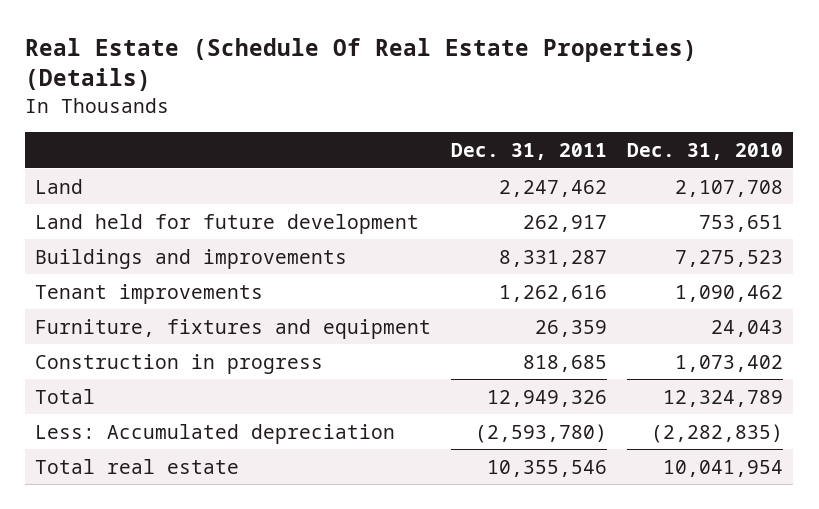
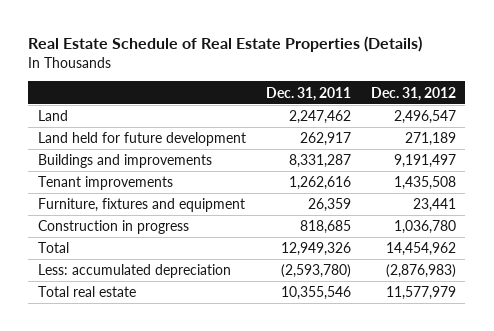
- Real Estate (Schedule Of Real Estate Properties) (Details)
+ Real Estate Schedule of Real Estate Properties (Details)
- | Dec. 31, 2011 | Dec. 31, 2010
+ | Dec. 31, 2011 | Dec. 31, 2012
- Less: Accumulated depreciation | (2,593,780) | (2,282,835)
+ Less: accumulated depreciation | (2,593,780) | (2,876,983)

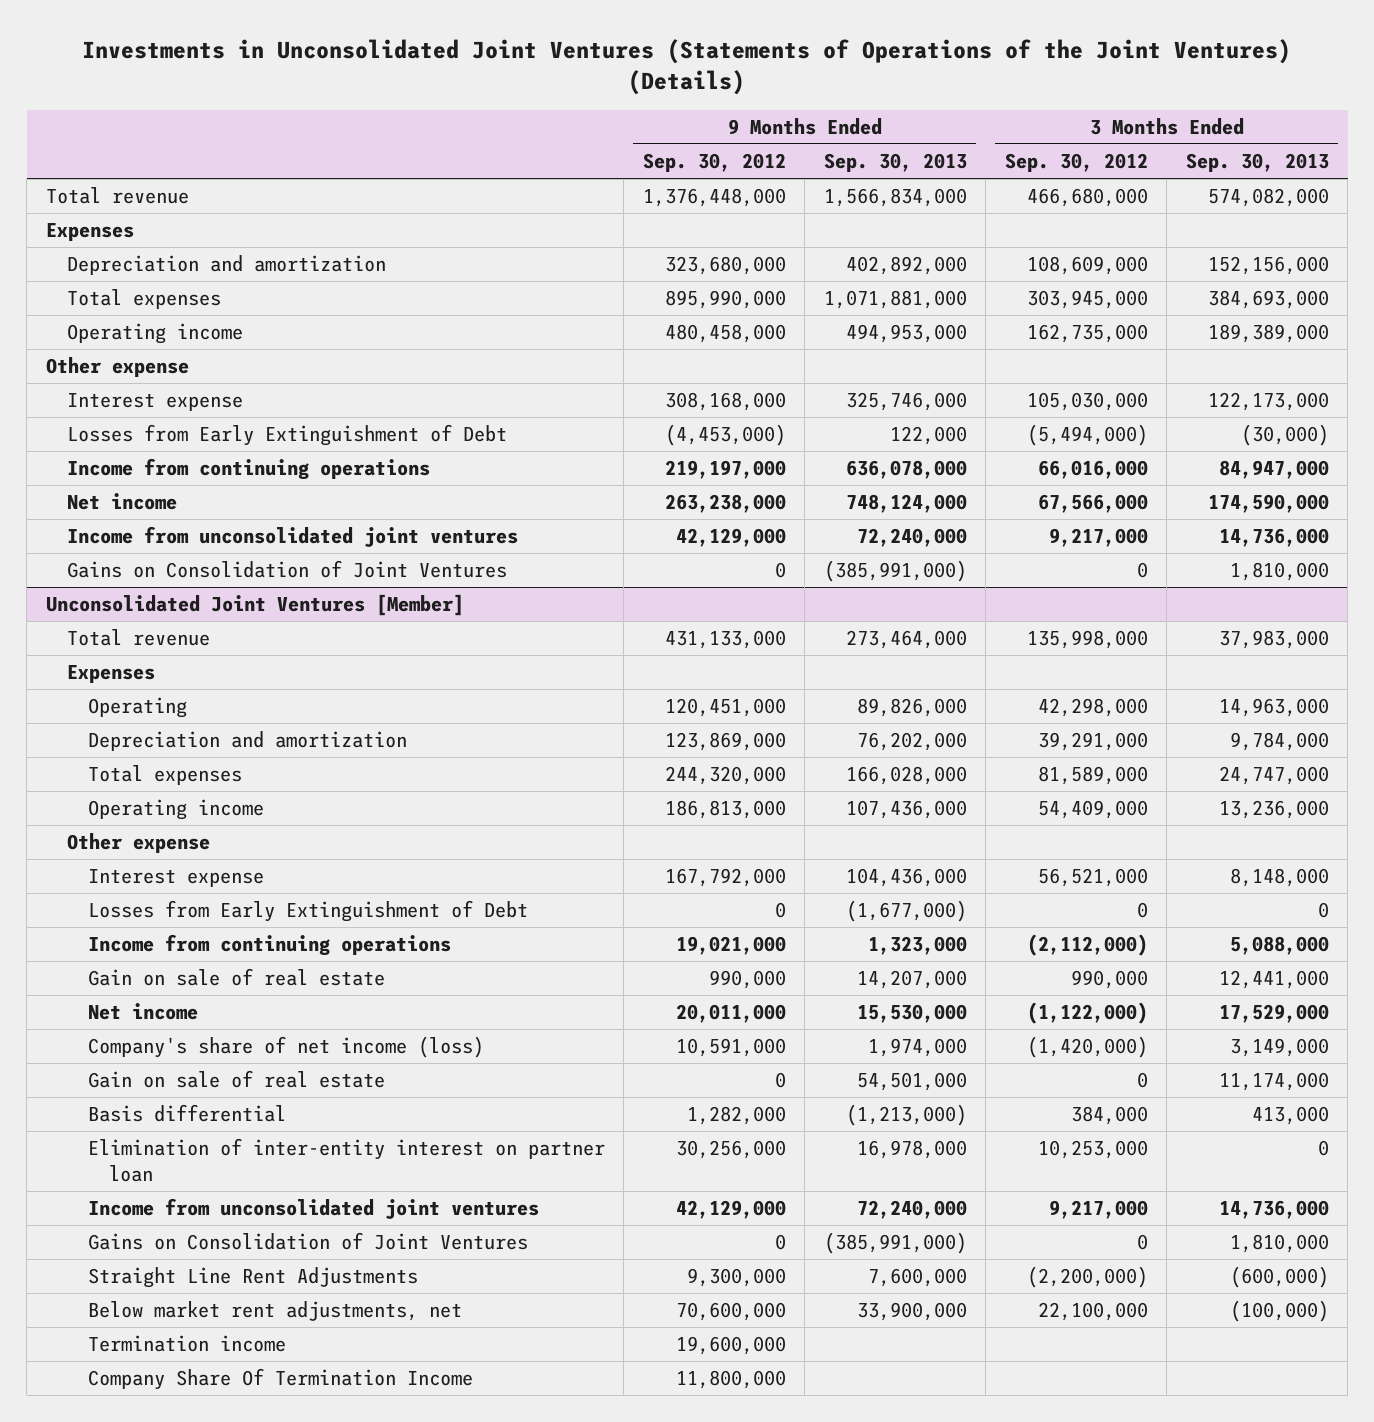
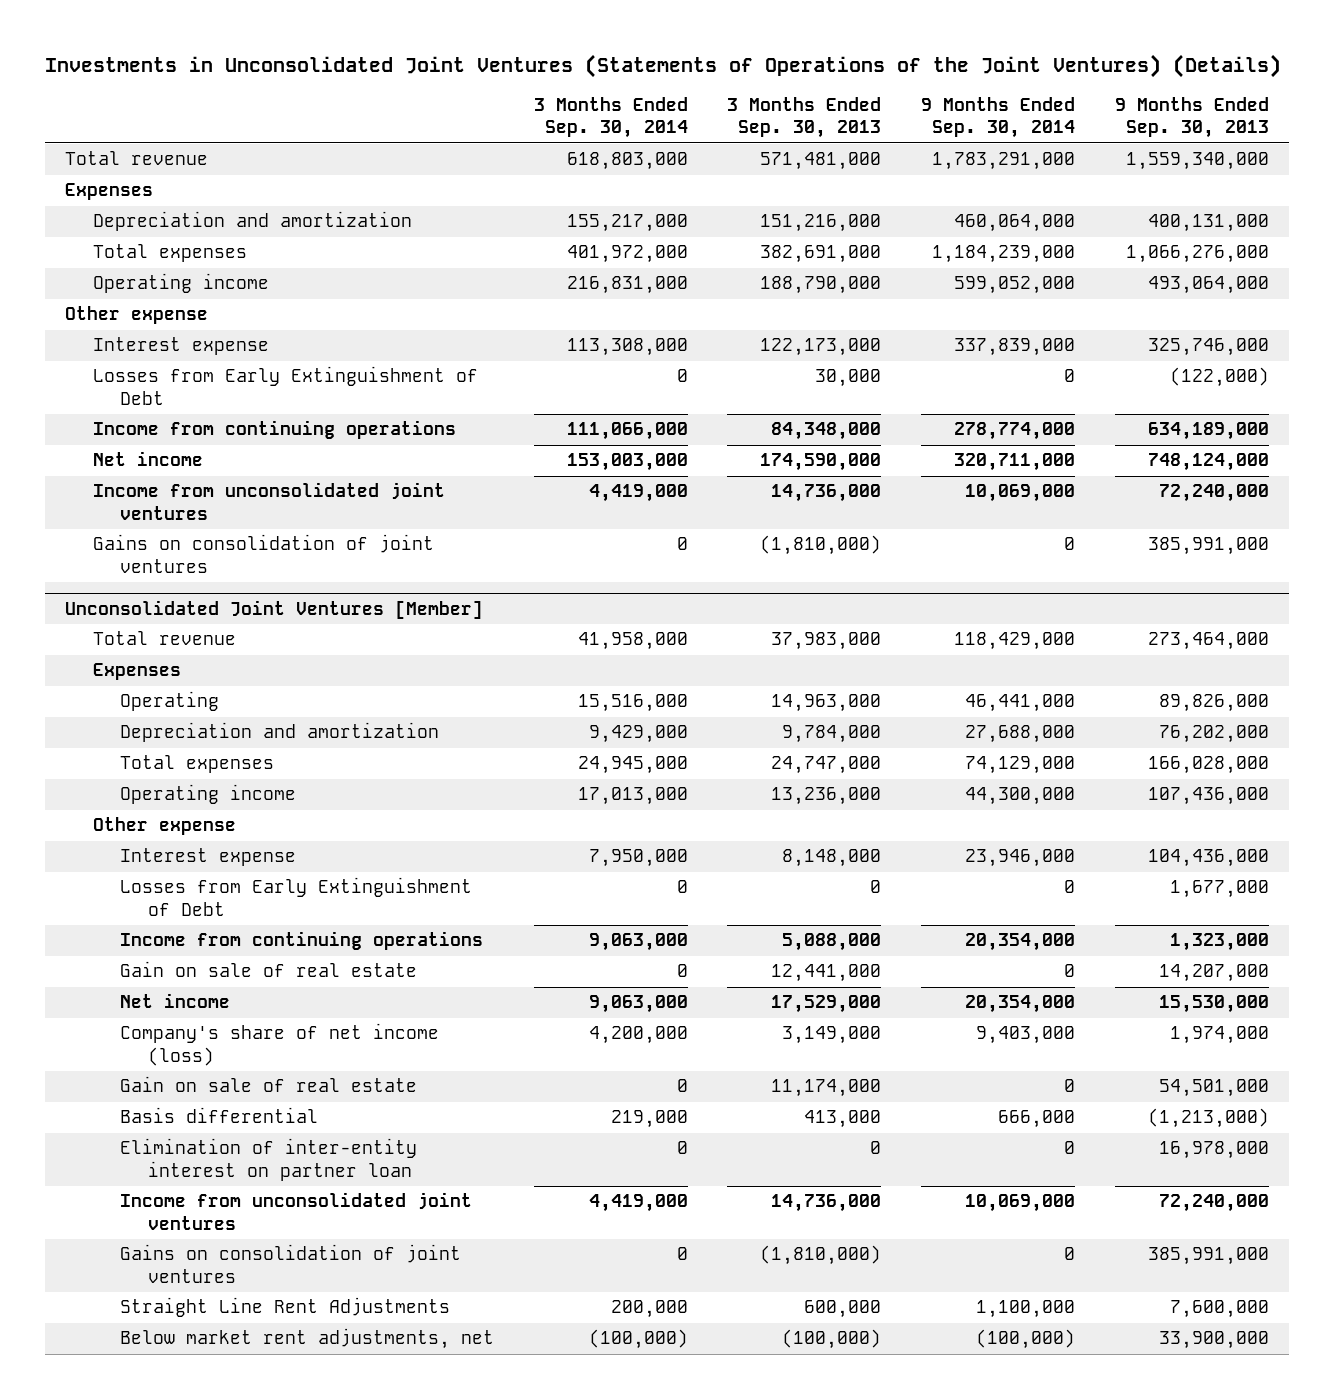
- | 9 Months Ended Sep. 30, 2012 | 9 Months Ended Sep. 30, 2013 | 3 Months Ended Sep. 30, 2012 | 3 Months Ended Sep. 30, 2013
+ | 3 Months Ended Sep. 30, 2014 | 3 Months Ended Sep. 30, 2013 | 9 Months Ended Sep. 30, 2014 | 9 Months Ended Sep. 30, 2013
- Total revenue | 1,376,448,000 | 1,566,834,000 | 466,680,000 | 574,082,000
+ Total revenue | 618,803,000 | 571,481,000 | 1,783,291,000 | 1,559,340,000
- Depreciation and amortization | 323,680,000 | 402,892,000 | 108,609,000 | 152,156,000
- Total expenses | 895,990,000 | 1,071,881,000 | 303,945,000 | 384,693,000
- Operating income | 480,458,000 | 494,953,000 | 162,735,000 | 189,389,000
+ Depreciation and amortization | 155,217,000 | 151,216,000 | 460,064,000 | 400,131,000
+ Total expenses | 401,972,000 | 382,691,000 | 1,184,239,000 | 1,066,276,000
+ Operating income | 216,831,000 | 188,790,000 | 599,052,000 | 493,064,000
- Losses from Early Extinguishment of Debt | (4,453,000) | 122,000 | (5,494,000) | (30,000)
- Income from continuing operations | 219,197,000 | 636,078,000 | 66,016,000 | 84,947,000
+ Losses from Early Extinguishment of Debt | 0 | 30,000 | 0 | (122,000)
+ Income from continuing operations | 111,066,000 | 84,348,000 | 278,774,000 | 634,189,000
- Gains on Consolidation of Joint Ventures | 0 | (385,991,000) | 0 | 1,810,000
+ Gains on consolidation of joint ventures | 0 | (1,810,000) | 0 | 385,991,000
@ Unconsolidated Joint Ventures [Member]
- Losses from Early Extinguishment of Debt | 0 | (1,677,000) | 0 | 0
+ Losses from Early Extinguishment of Debt | 0 | 0 | 0 | 1,677,000
- Gains on Consolidation of Joint Ventures | 0 | (385,991,000) | 0 | 1,810,000
- Straight Line Rent Adjustments | 9,300,000 | 7,600,000 | (2,200,000) | (600,000)
+ Gains on consolidation of joint ventures | 0 | (1,810,000) | 0 | 385,991,000
+ Straight Line Rent Adjustments | 200,000 | 600,000 | 1,100,000 | 7,600,000
- Termination income | 19,600,000 | | |
- Company Share Of Termination Income | 11,800,000 | | |

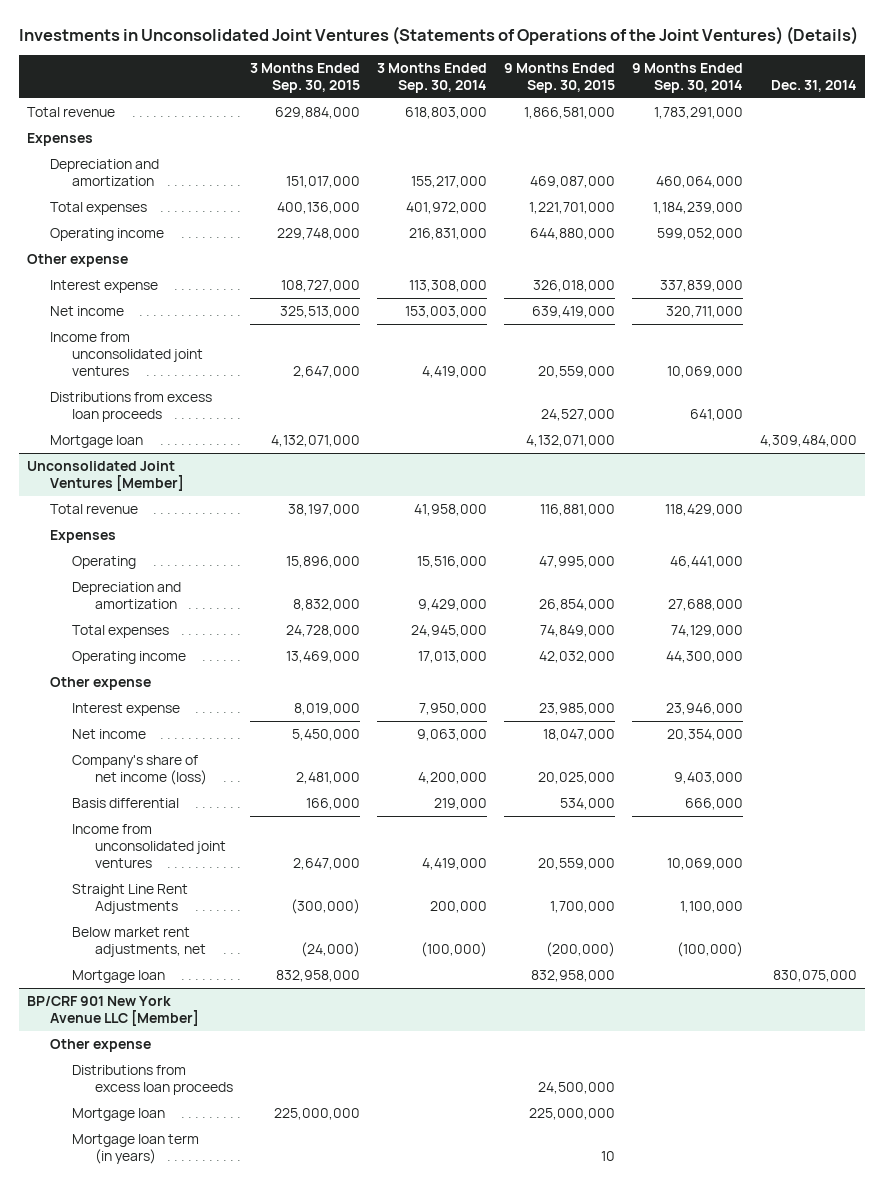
- | 3 Months Ended Sep. 30, 2014 | 3 Months Ended Sep. 30, 2013 | 9 Months Ended Sep. 30, 2014 | 9 Months Ended Sep. 30, 2013
+ | 3 Months Ended Sep. 30, 2015 | 3 Months Ended Sep. 30, 2014 | 9 Months Ended Sep. 30, 2015 | 9 Months Ended Sep. 30, 2014 | Dec. 31, 2014
- Losses from Early Extinguishment of Debt | 0 | 30,000 | 0 | (122,000)
- Income from continuing operations | 111,066,000 | 84,348,000 | 278,774,000 | 634,189,000
- Gains on consolidation of joint ventures | 0 | (1,810,000) | 0 | 385,991,000
+ Distributions from excess loan proceeds | | | 24,527,000 | 641,000 |
+ Mortgage loan | 4,132,071,000 | | 4,132,071,000 | | 4,309,484,000
@ Unconsolidated Joint Ventures [Member]
- Losses from Early Extinguishment of Debt | 0 | 0 | 0 | 1,677,000
- Income from continuing operations | 9,063,000 | 5,088,000 | 20,354,000 | 1,323,000
- Gain on sale of real estate | 0 | 12,441,000 | 0 | 14,207,000
- Gain on sale of real estate | 0 | 11,174,000 | 0 | 54,501,000
- Elimination of inter-entity interest on partner loan | 0 | 0 | 0 | 16,978,000
- Gains on consolidation of joint ventures | 0 | (1,810,000) | 0 | 385,991,000
+ Mortgage loan | 832,958,000 | | 832,958,000 | | 830,075,000
+ BP/CRF 901 New York Avenue LLC [Member]
+ Other expense
+ Distributions from excess loan proceeds | | | 24,500,000 | |
+ Mortgage loan | 225,000,000 | | 225,000,000 | |
+ Mortgage loan term (in years) | | | 10 | |

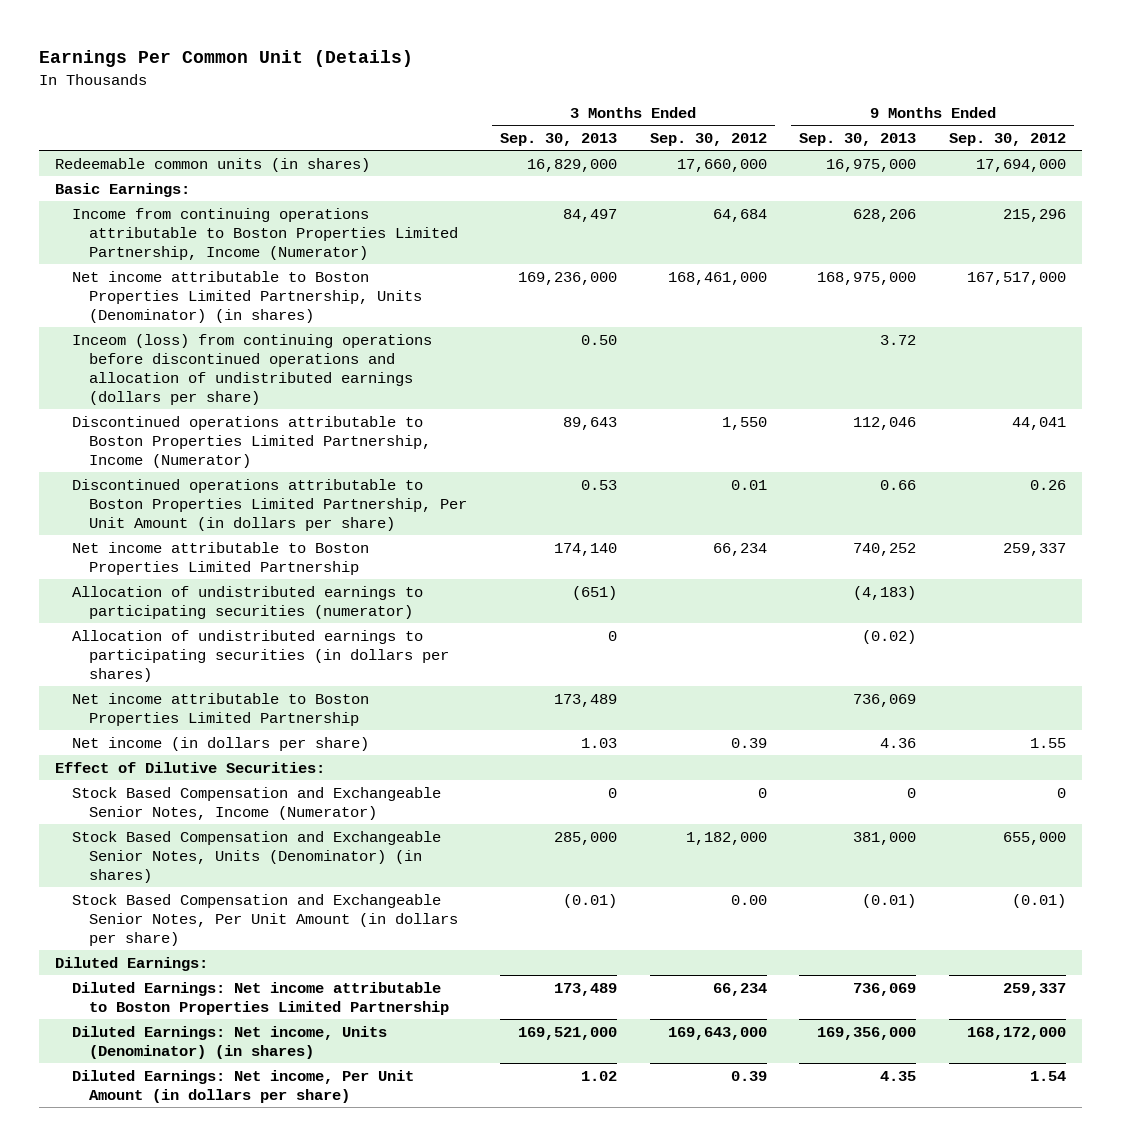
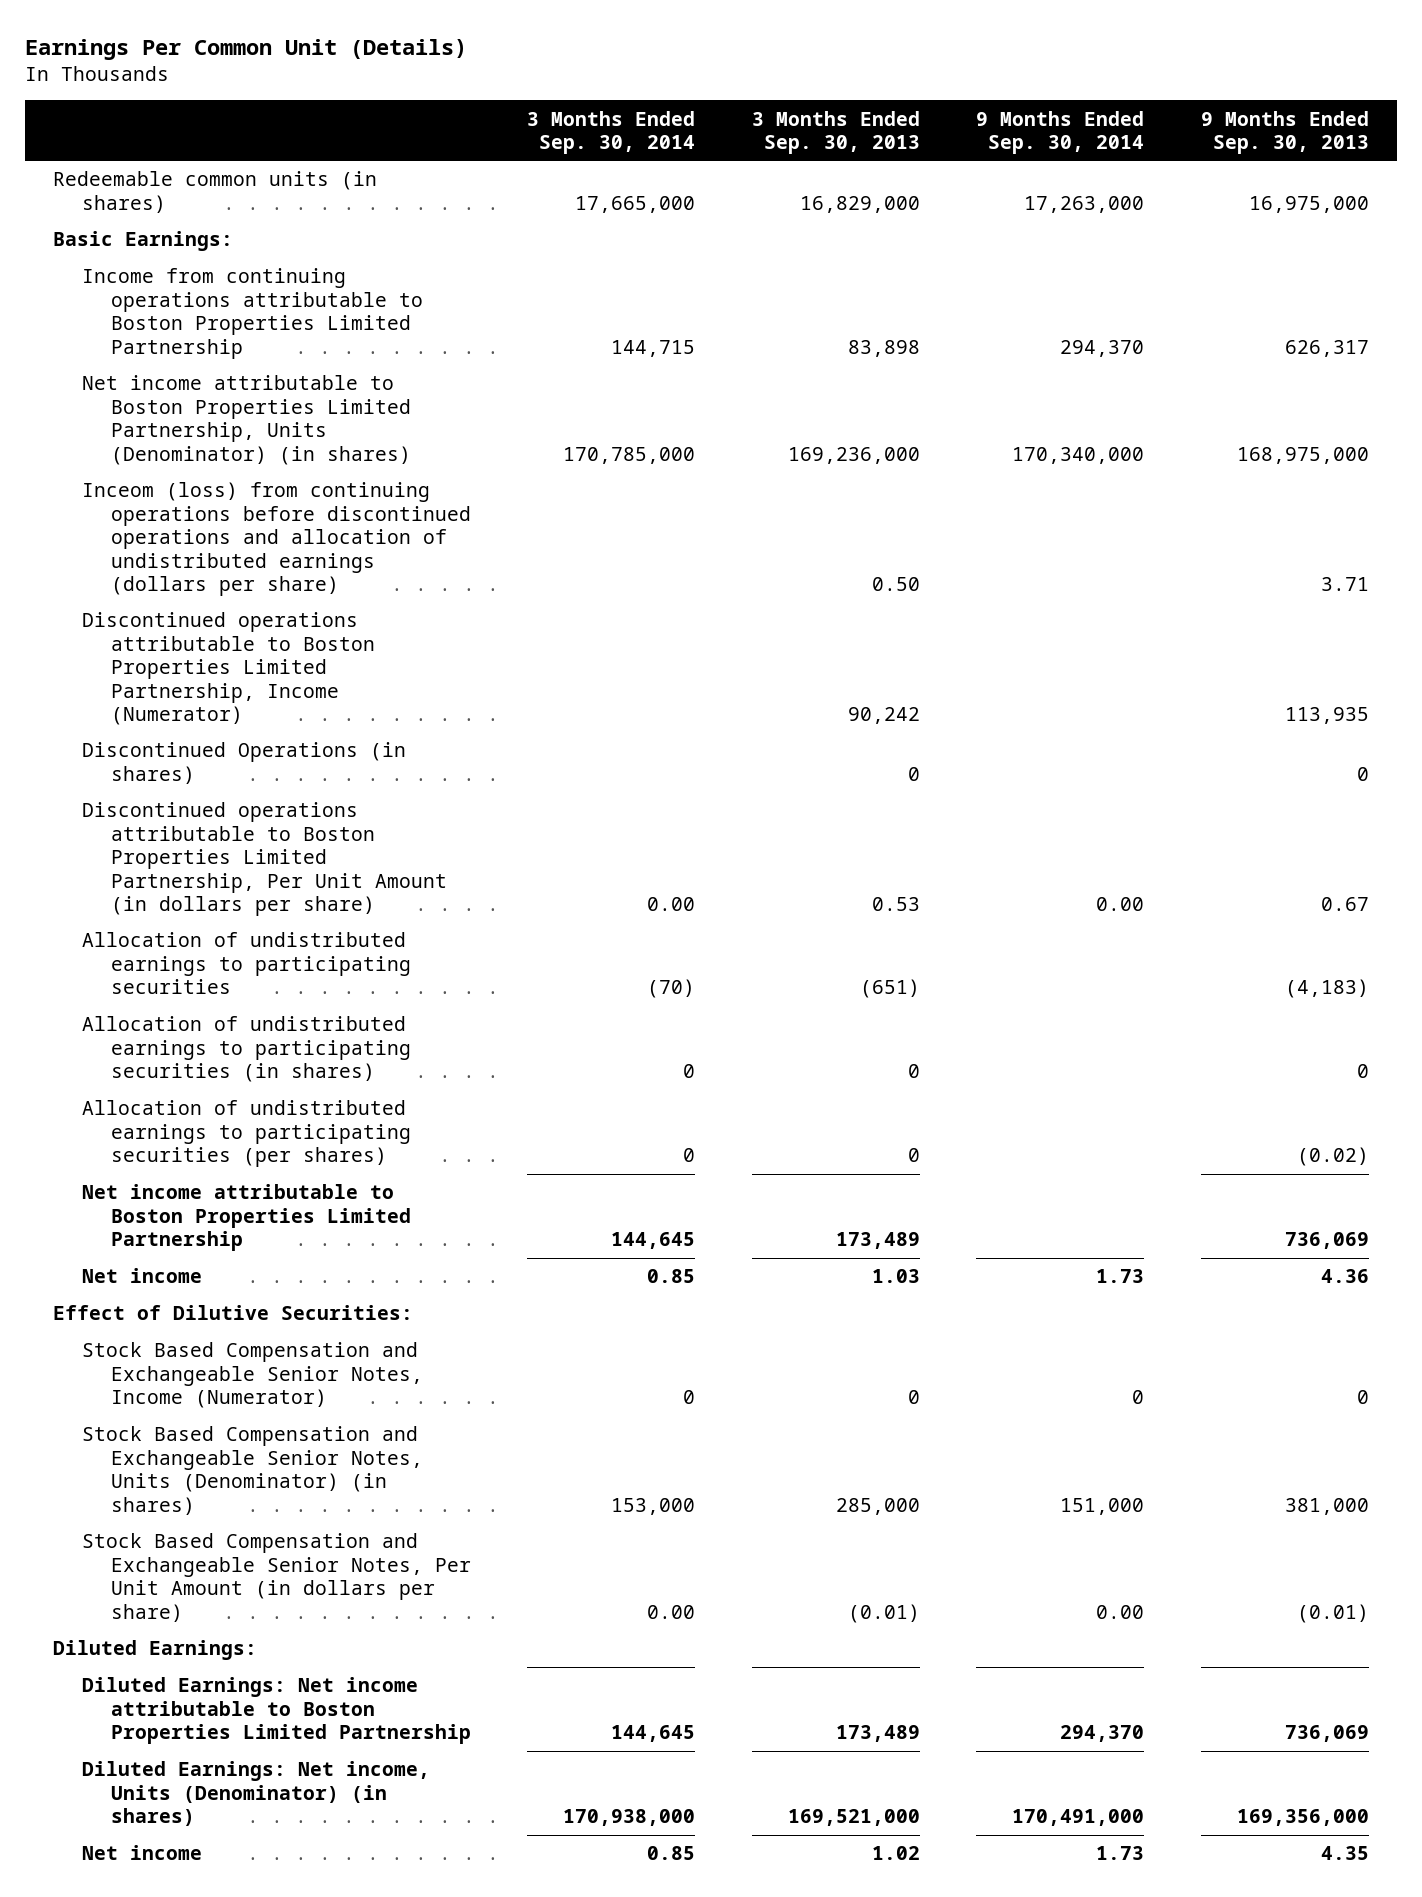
- | 3 Months Ended Sep. 30, 2013 | 3 Months Ended Sep. 30, 2012 | 9 Months Ended Sep. 30, 2013 | 9 Months Ended Sep. 30, 2012
+ | 3 Months Ended Sep. 30, 2014 | 3 Months Ended Sep. 30, 2013 | 9 Months Ended Sep. 30, 2014 | 9 Months Ended Sep. 30, 2013
- Income from continuing operations attributable to Boston Properties Limited Partnership, Income (Numerator) | 84,497 | 64,684 | 628,206 | 215,296
+ Income from continuing operations attributable to Boston Properties Limited Partnership | 144,715 | 83,898 | 294,370 | 626,317
- Inceom (loss) from continuing operations before discontinued operations and allocation of undistributed earnings (dollars per share) | 0.50 | | 3.72 |
- Discontinued operations attributable to Boston Properties Limited Partnership, Income (Numerator) | 89,643 | 1,550 | 112,046 | 44,041
- Discontinued operations attributable to Boston Properties Limited Partnership, Per Unit Amount (in dollars per share) | 0.53 | 0.01 | 0.66 | 0.26
- Net income attributable to Boston Properties Limited Partnership | 174,140 | 66,234 | 740,252 | 259,337
- Allocation of undistributed earnings to participating securities (numerator) | (651) | | (4,183) |
- Allocation of undistributed earnings to participating securities (in dollars per shares) | 0 | | (0.02) |
+ Inceom (loss) from continuing operations before discontinued operations and allocation of undistributed earnings (dollars per share) | | 0.50 | | 3.71
+ Discontinued operations attributable to Boston Properties Limited Partnership, Income (Numerator) | | 90,242 | | 113,935
+ Discontinued Operations (in shares) | | 0 | | 0
+ Discontinued operations attributable to Boston Properties Limited Partnership, Per Unit Amount (in dollars per share) | 0.00 | 0.53 | 0.00 | 0.67
+ Allocation of undistributed earnings to participating securities | (70) | (651) | | (4,183)
+ Allocation of undistributed earnings to participating securities (in shares) | 0 | 0 | | 0
+ Allocation of undistributed earnings to participating securities (per shares) | 0 | 0 | | (0.02)
- Net income (in dollars per share) | 1.03 | 0.39 | 4.36 | 1.55
+ Net income | 0.85 | 1.03 | 1.73 | 4.36
- Diluted Earnings: Net income, Per Unit Amount (in dollars per share) | 1.02 | 0.39 | 4.35 | 1.54
+ Net income | 0.85 | 1.02 | 1.73 | 4.35

